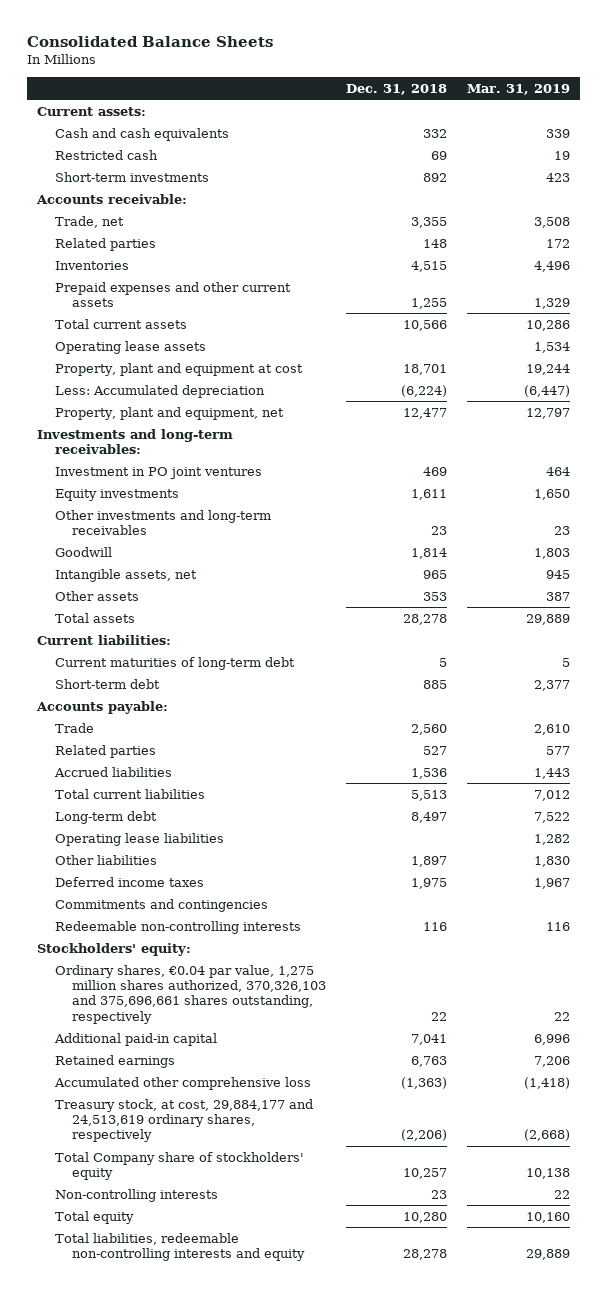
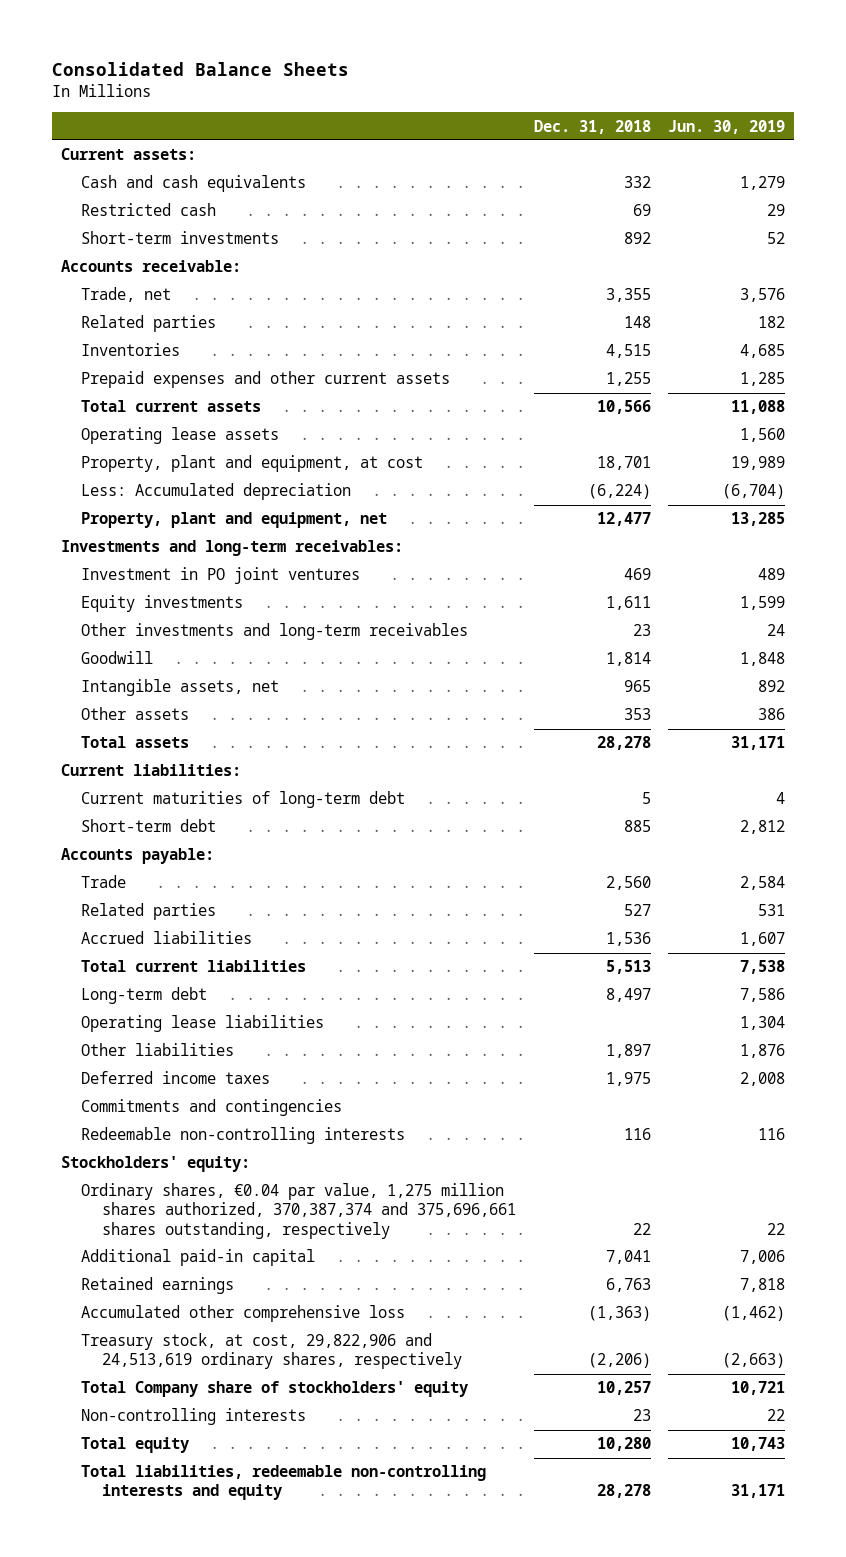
- | Dec. 31, 2018 | Mar. 31, 2019
+ | Dec. 31, 2018 | Jun. 30, 2019
- Property, plant and equipment at cost | 18,701 | 19,244
+ Property, plant and equipment, at cost | 18,701 | 19,989
- Ordinary shares, €0.04 par value, 1,275 million shares authorized, 370,326,103 and 375,696,661 shares outstanding, respectively | 22 | 22
+ Ordinary shares, €0.04 par value, 1,275 million shares authorized, 370,387,374 and 375,696,661 shares outstanding, respectively | 22 | 22
- Treasury stock, at cost, 29,884,177 and 24,513,619 ordinary shares, respectively | (2,206) | (2,668)
+ Treasury stock, at cost, 29,822,906 and 24,513,619 ordinary shares, respectively | (2,206) | (2,663)

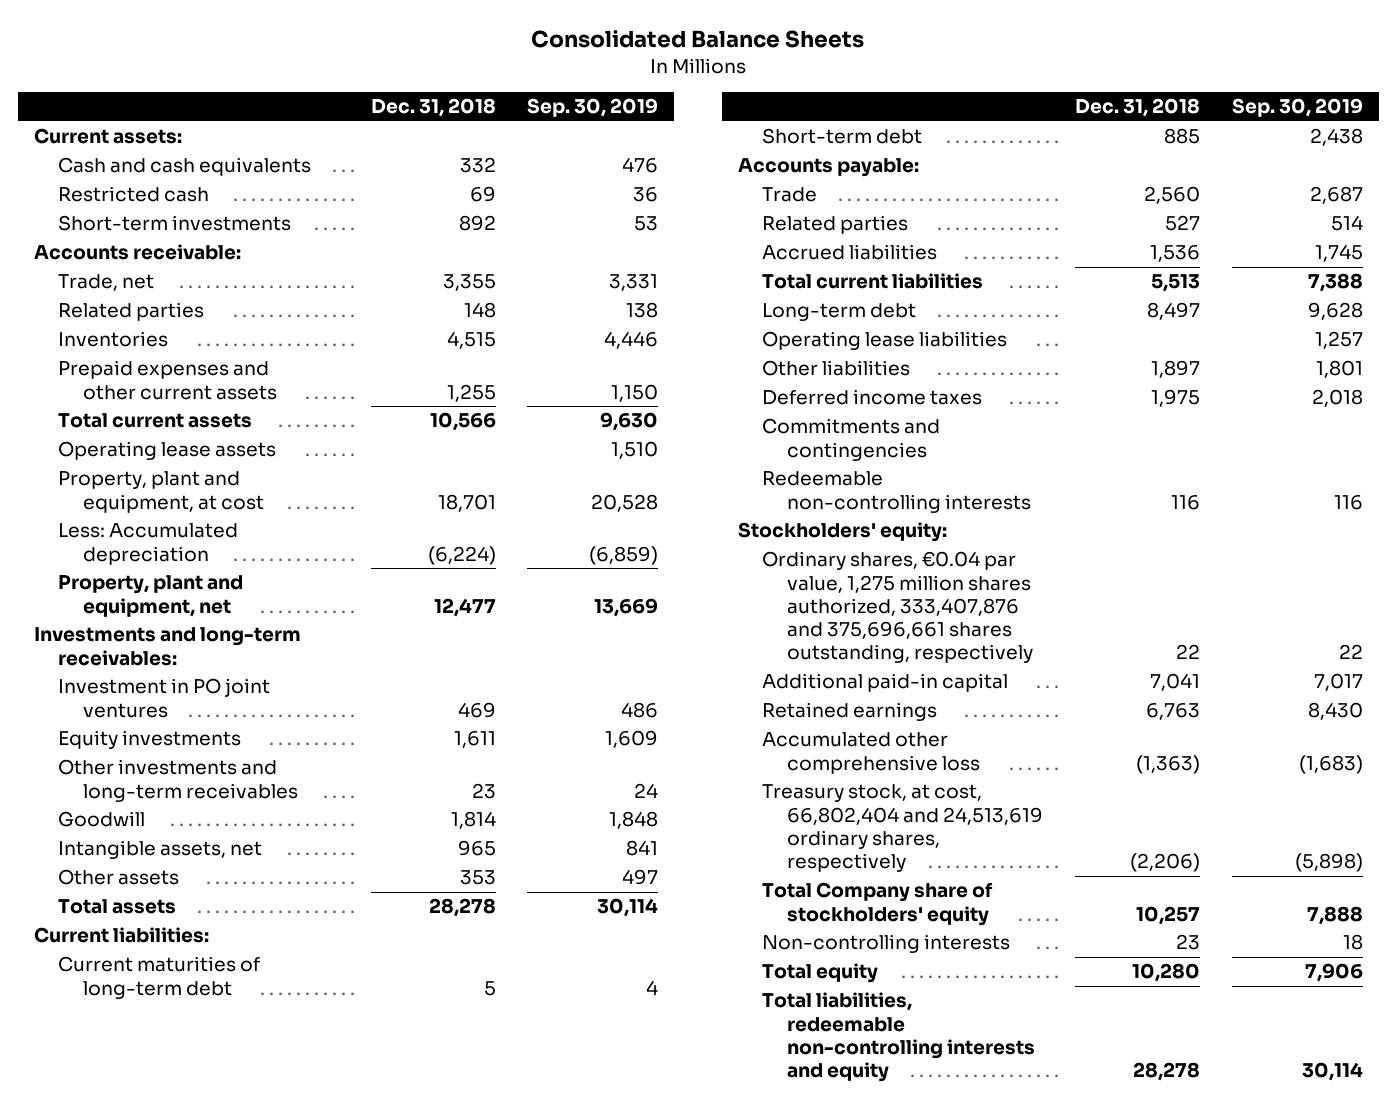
- | Dec. 31, 2018 | Jun. 30, 2019
+ | Dec. 31, 2018 | Sep. 30, 2019
- Ordinary shares, €0.04 par value, 1,275 million shares authorized, 370,387,374 and 375,696,661 shares outstanding, respectively | 22 | 22
+ Ordinary shares, €0.04 par value, 1,275 million shares authorized, 333,407,876 and 375,696,661 shares outstanding, respectively | 22 | 22
- Treasury stock, at cost, 29,822,906 and 24,513,619 ordinary shares, respectively | (2,206) | (2,663)
+ Treasury stock, at cost, 66,802,404 and 24,513,619 ordinary shares, respectively | (2,206) | (5,898)

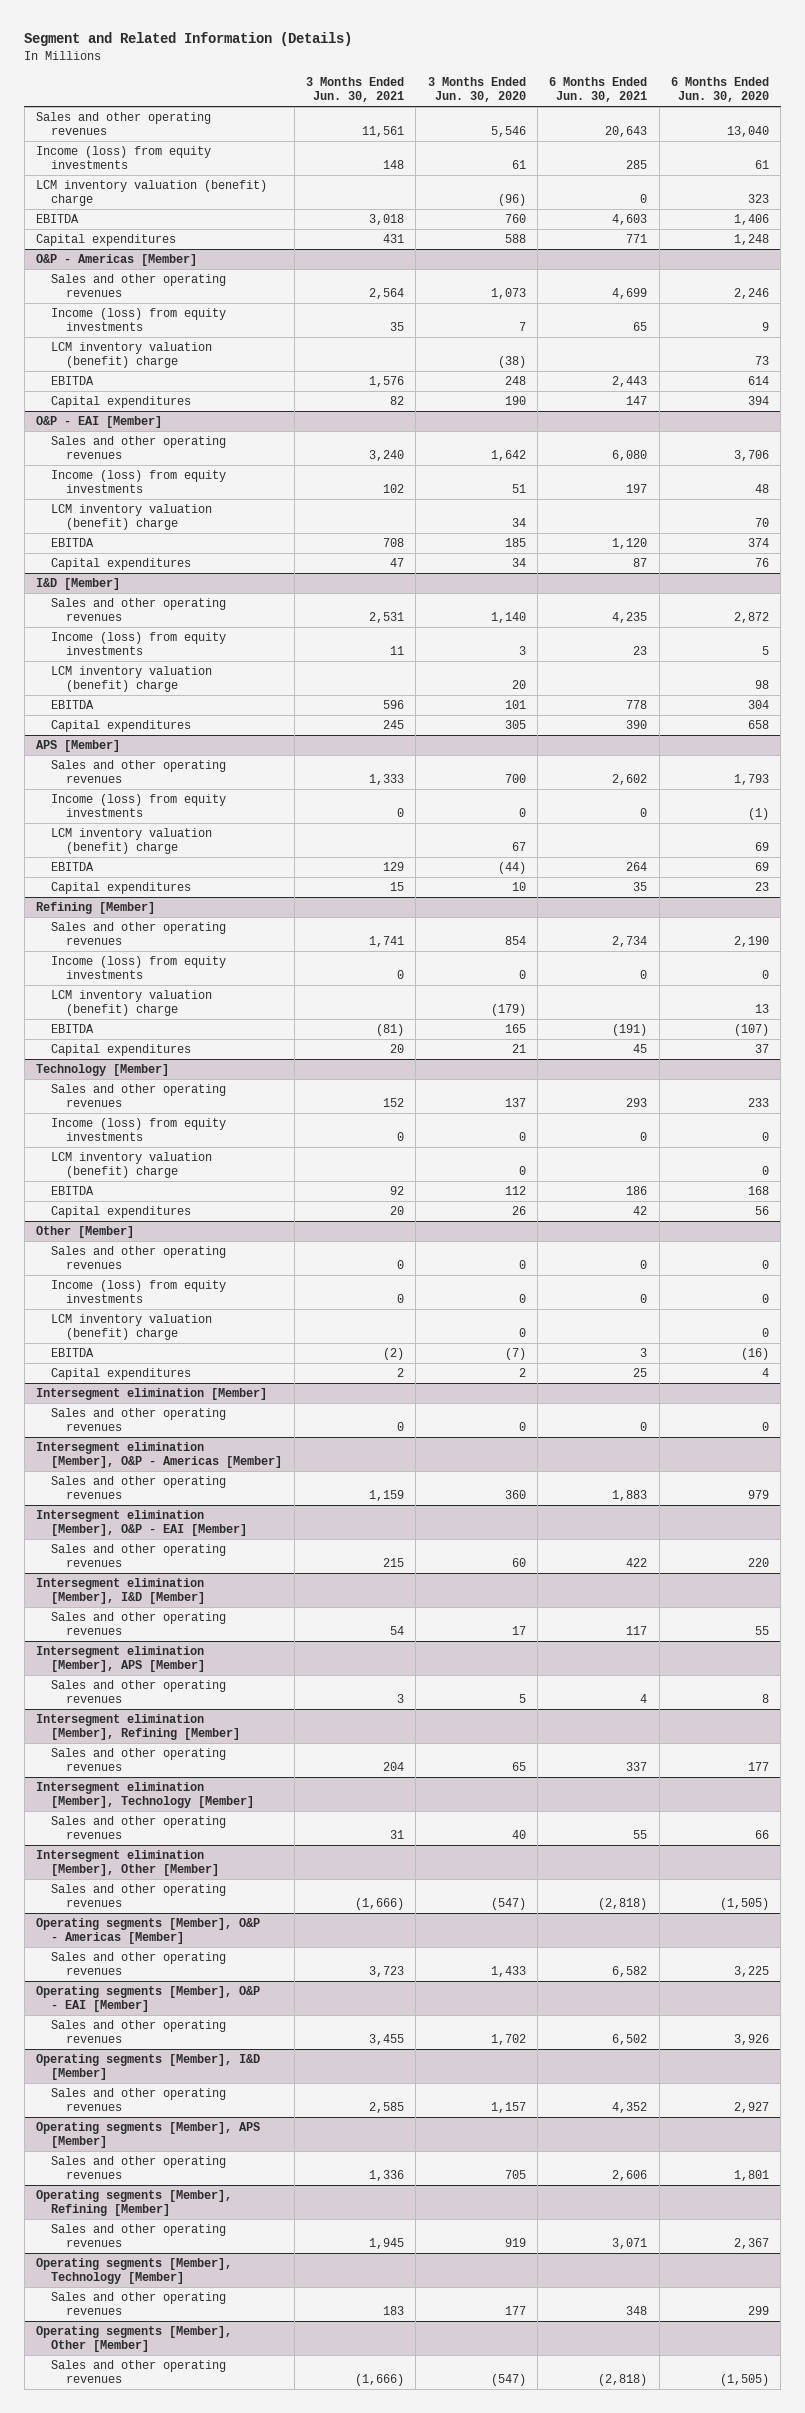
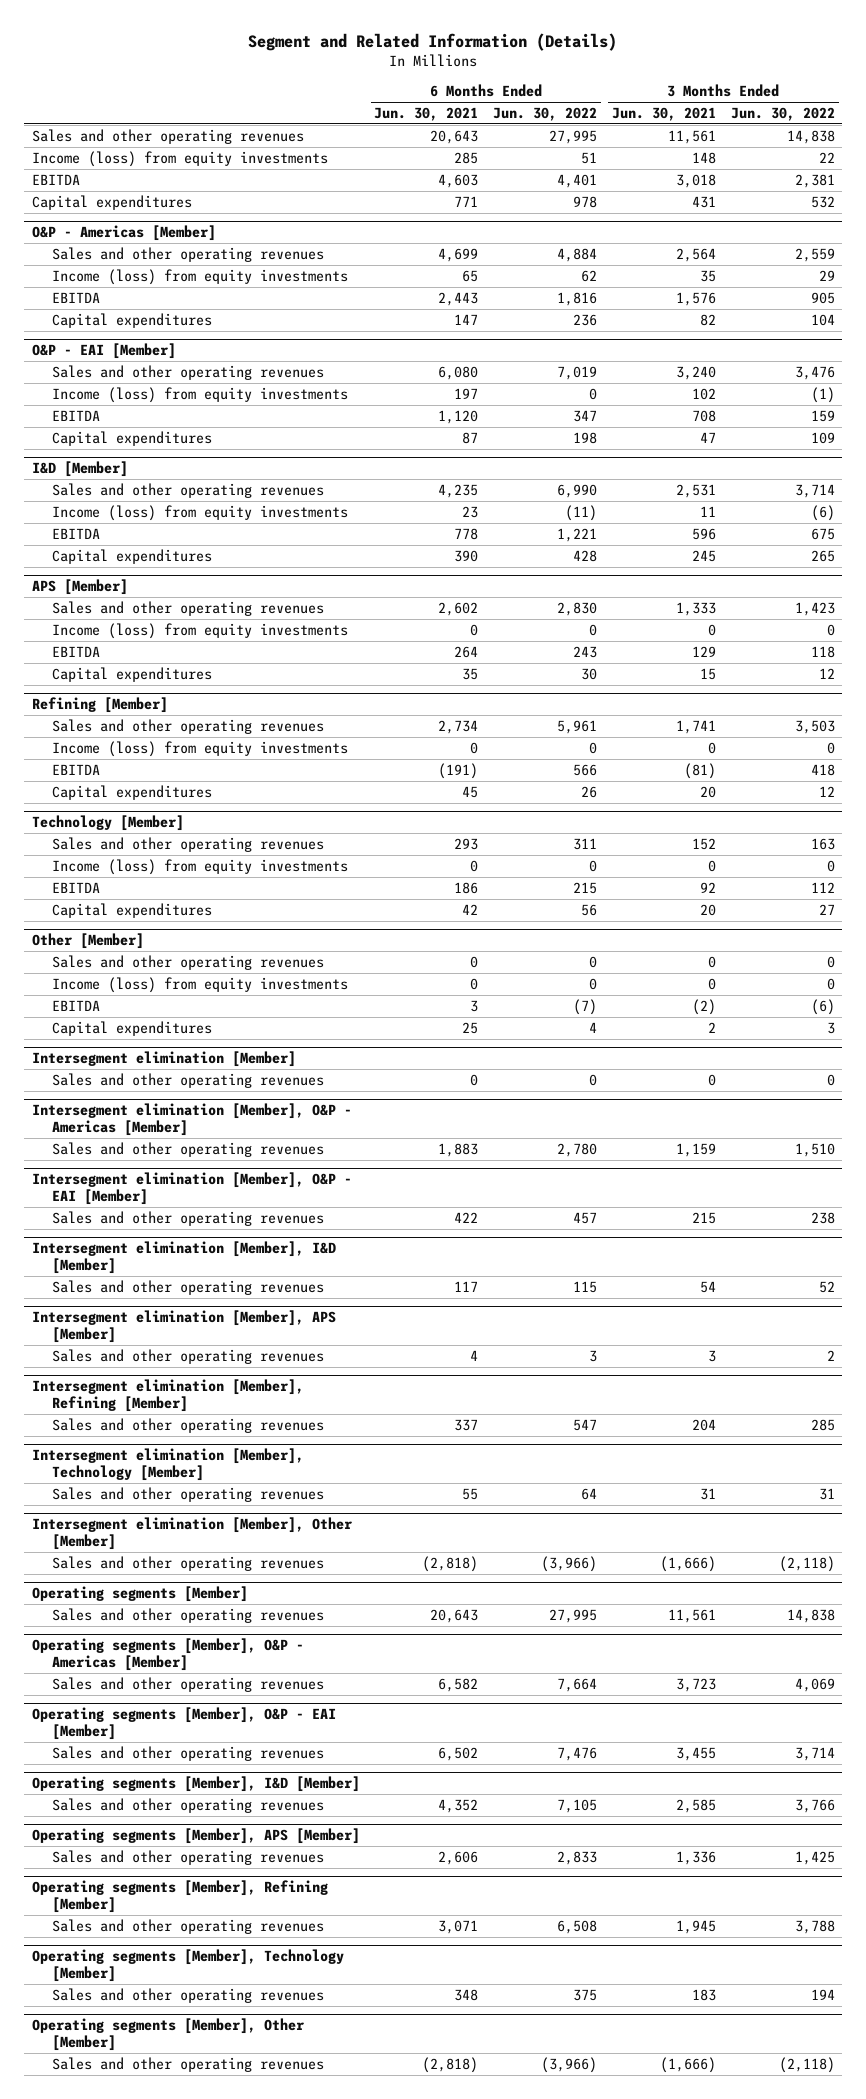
- | 3 Months Ended Jun. 30, 2021 | 3 Months Ended Jun. 30, 2020 | 6 Months Ended Jun. 30, 2021 | 6 Months Ended Jun. 30, 2020
+ | 6 Months Ended Jun. 30, 2021 | 6 Months Ended Jun. 30, 2022 | 3 Months Ended Jun. 30, 2021 | 3 Months Ended Jun. 30, 2022
- LCM inventory valuation (benefit) charge | | (96) | 0 | 323
@ O&P - Americas [Member]
- LCM inventory valuation (benefit) charge | | (38) | | 73
@ O&P - EAI [Member]
- LCM inventory valuation (benefit) charge | | 34 | | 70
@ I&D [Member]
- LCM inventory valuation (benefit) charge | | 20 | | 98
@ APS [Member]
- LCM inventory valuation (benefit) charge | | 67 | | 69
@ Refining [Member]
- LCM inventory valuation (benefit) charge | | (179) | | 13
@ Technology [Member]
- LCM inventory valuation (benefit) charge | | 0 | | 0
@ Other [Member]
- LCM inventory valuation (benefit) charge | | 0 | | 0
+ Operating segments [Member]
+ Sales and other operating revenues | 20,643 | 27,995 | 11,561 | 14,838

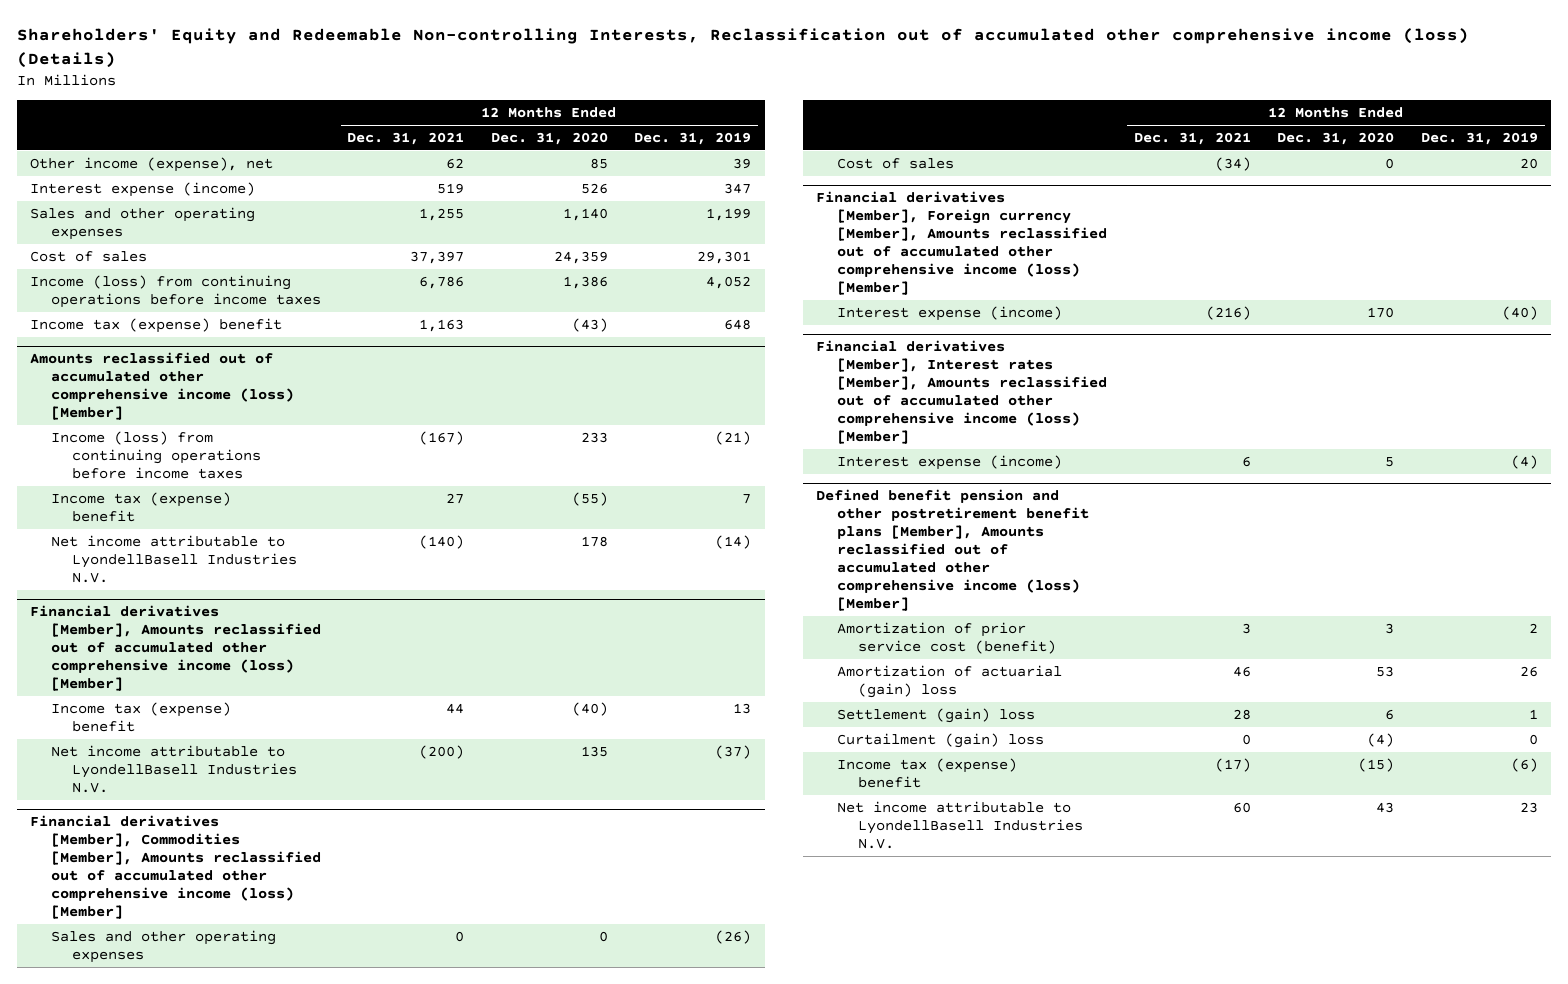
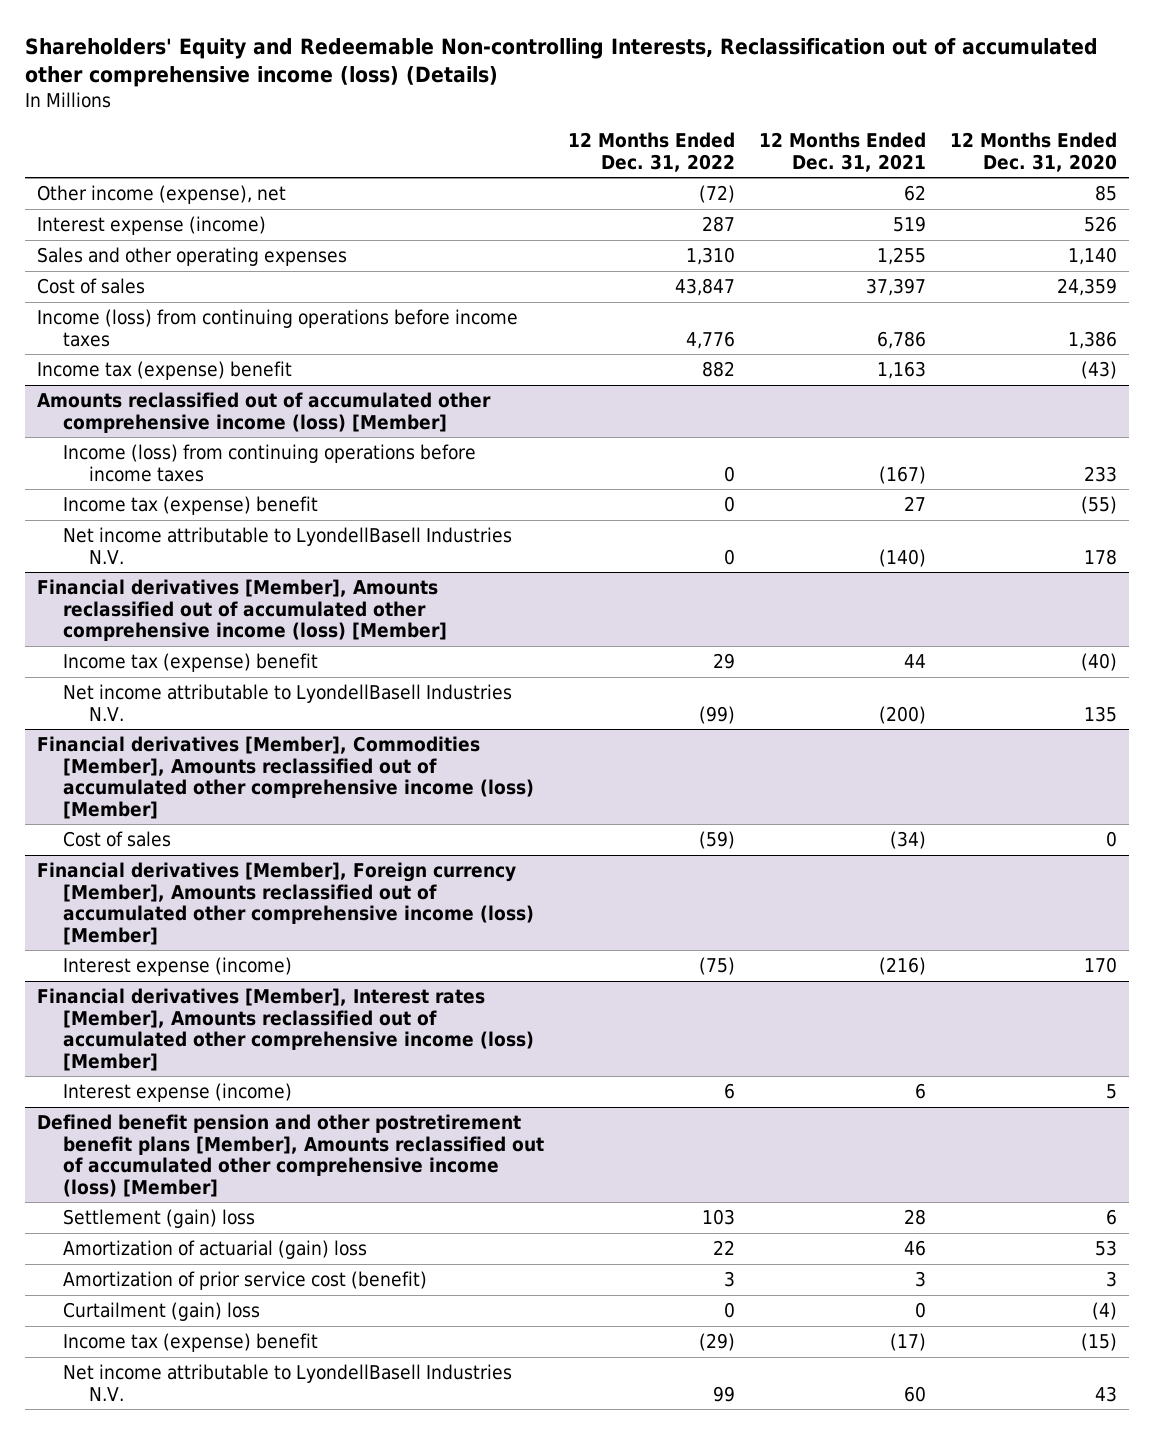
- | 12 Months Ended Dec. 31, 2021 | 12 Months Ended Dec. 31, 2020 | 12 Months Ended Dec. 31, 2019
+ | 12 Months Ended Dec. 31, 2022 | 12 Months Ended Dec. 31, 2021 | 12 Months Ended Dec. 31, 2020
@ Financial derivatives [Member], Commodities [Member], Amounts reclassified out of accumulated other comprehensive income (loss) [Member]
- Sales and other operating expenses | 0 | 0 | (26)
@ Defined benefit pension and other postretirement benefit plans [Member], Amounts reclassified out of accumulated other comprehensive income (loss) [Member]
moved down: Amortization of actuarial (gain) loss | 22 | 46 | 53
moved down: Amortization of prior service cost (benefit) | 3 | 3 | 3

